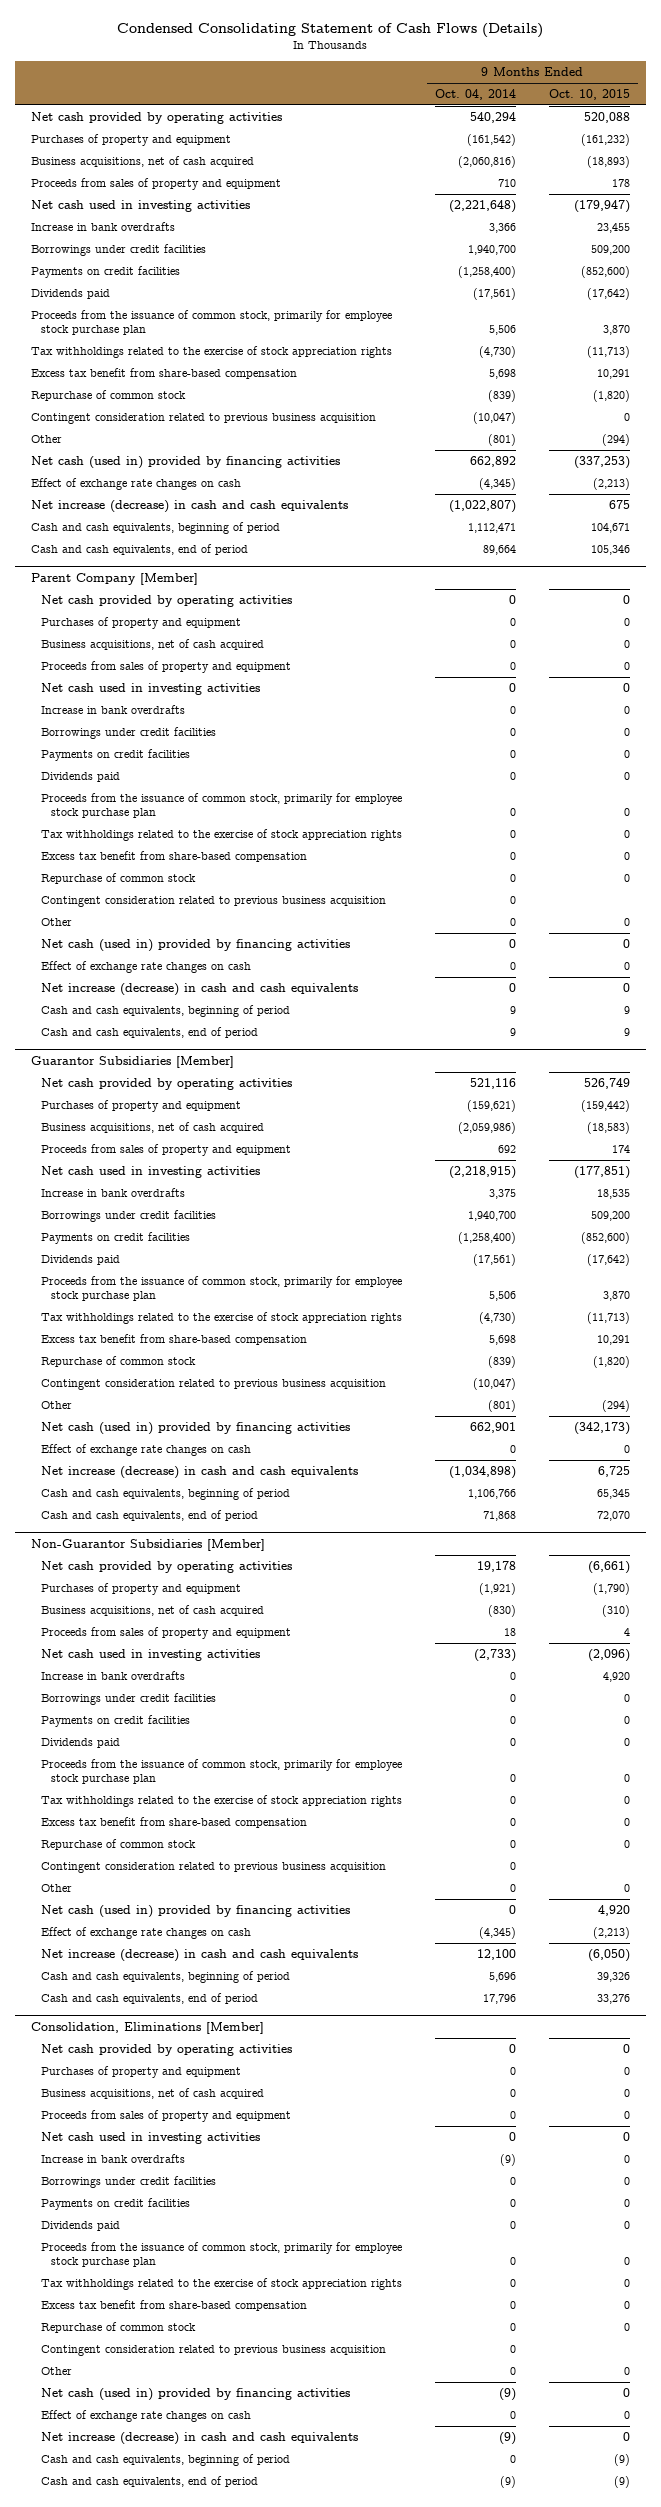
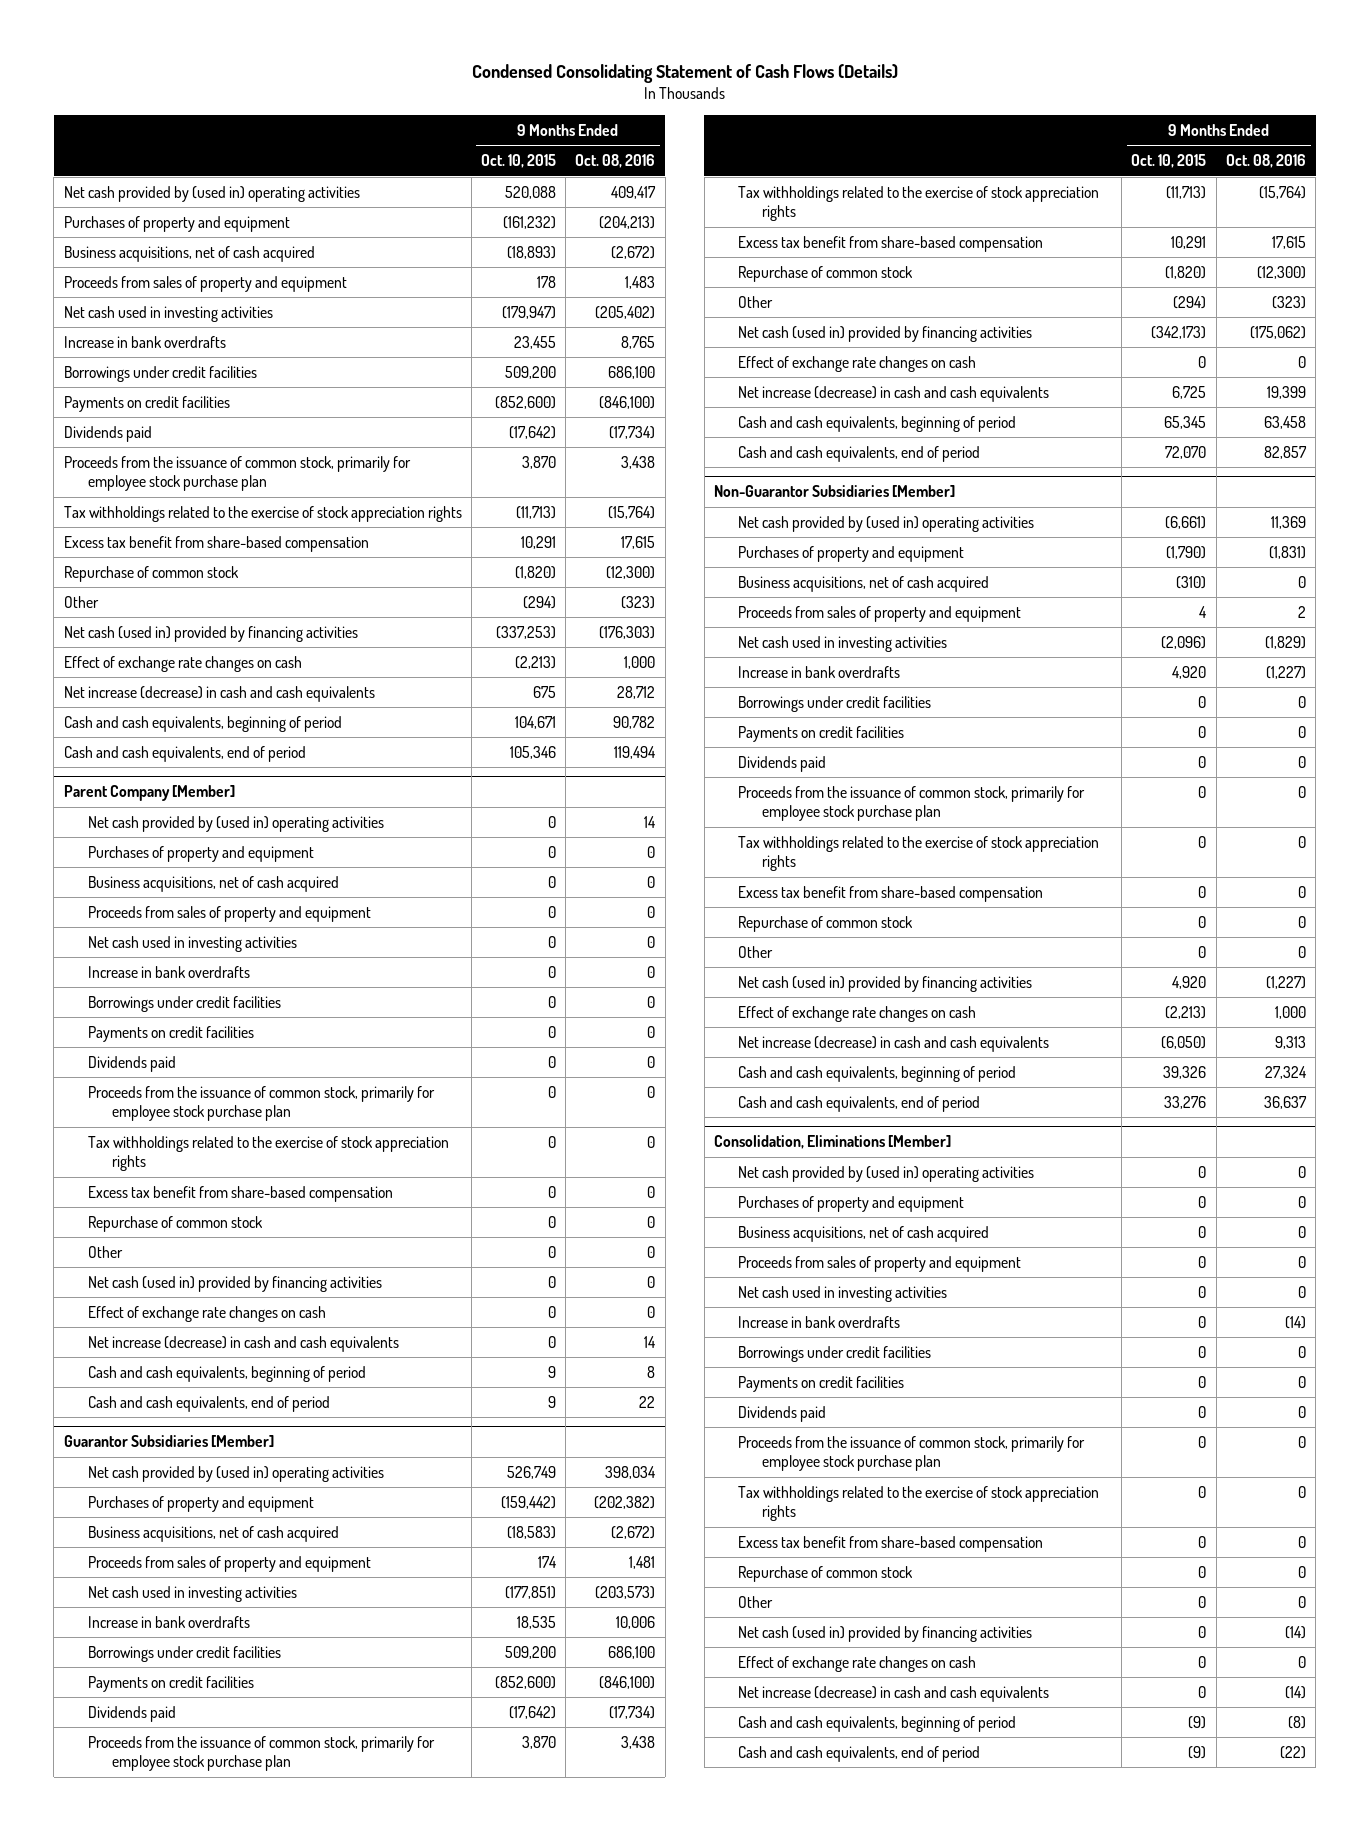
- | 9 Months Ended Oct. 04, 2014 | 9 Months Ended Oct. 10, 2015
+ | 9 Months Ended Oct. 10, 2015 | 9 Months Ended Oct. 08, 2016
- Net cash provided by operating activities | 540,294 | 520,088
+ Net cash provided by (used in) operating activities | 520,088 | 409,417
- Contingent consideration related to previous business acquisition | (10,047) | 0
@ Parent Company [Member]
- Net cash provided by operating activities | 0 | 0
+ Net cash provided by (used in) operating activities | 0 | 14
- Contingent consideration related to previous business acquisition | 0 |
@ Guarantor Subsidiaries [Member]
- Net cash provided by operating activities | 521,116 | 526,749
+ Net cash provided by (used in) operating activities | 526,749 | 398,034
- Contingent consideration related to previous business acquisition | (10,047) |
@ Non-Guarantor Subsidiaries [Member]
- Net cash provided by operating activities | 19,178 | (6,661)
+ Net cash provided by (used in) operating activities | (6,661) | 11,369
- Contingent consideration related to previous business acquisition | 0 |
@ Consolidation, Eliminations [Member]
- Net cash provided by operating activities | 0 | 0
+ Net cash provided by (used in) operating activities | 0 | 0
- Contingent consideration related to previous business acquisition | 0 |

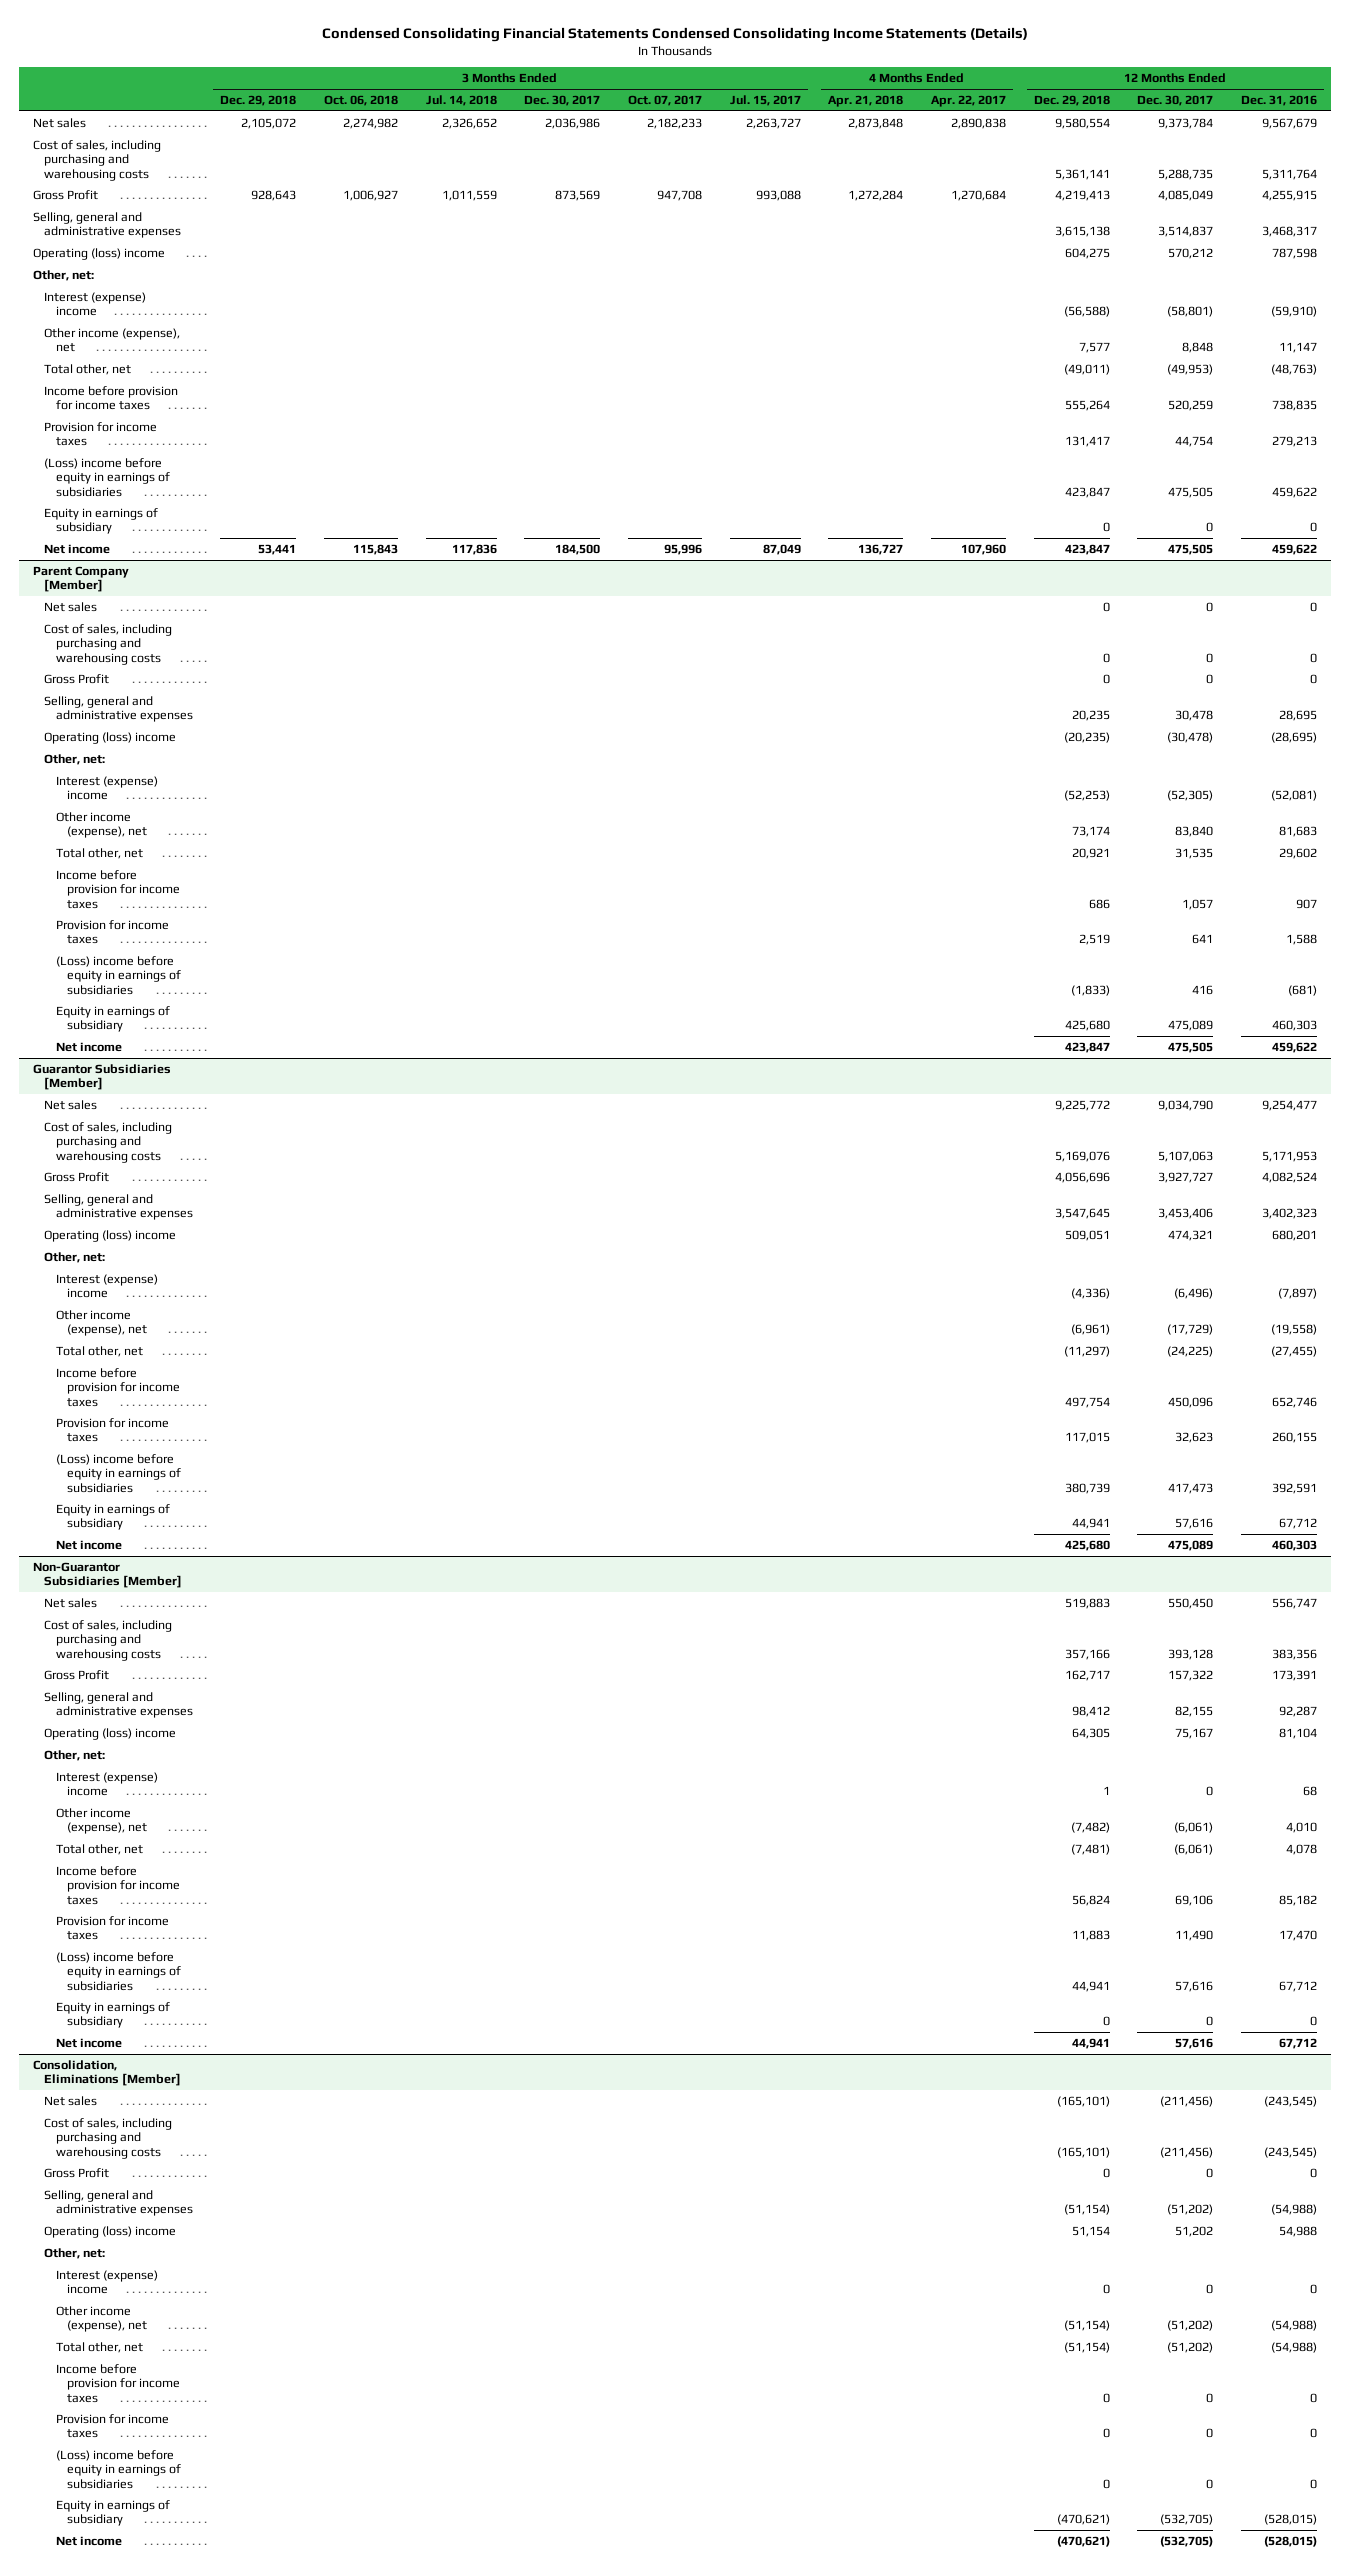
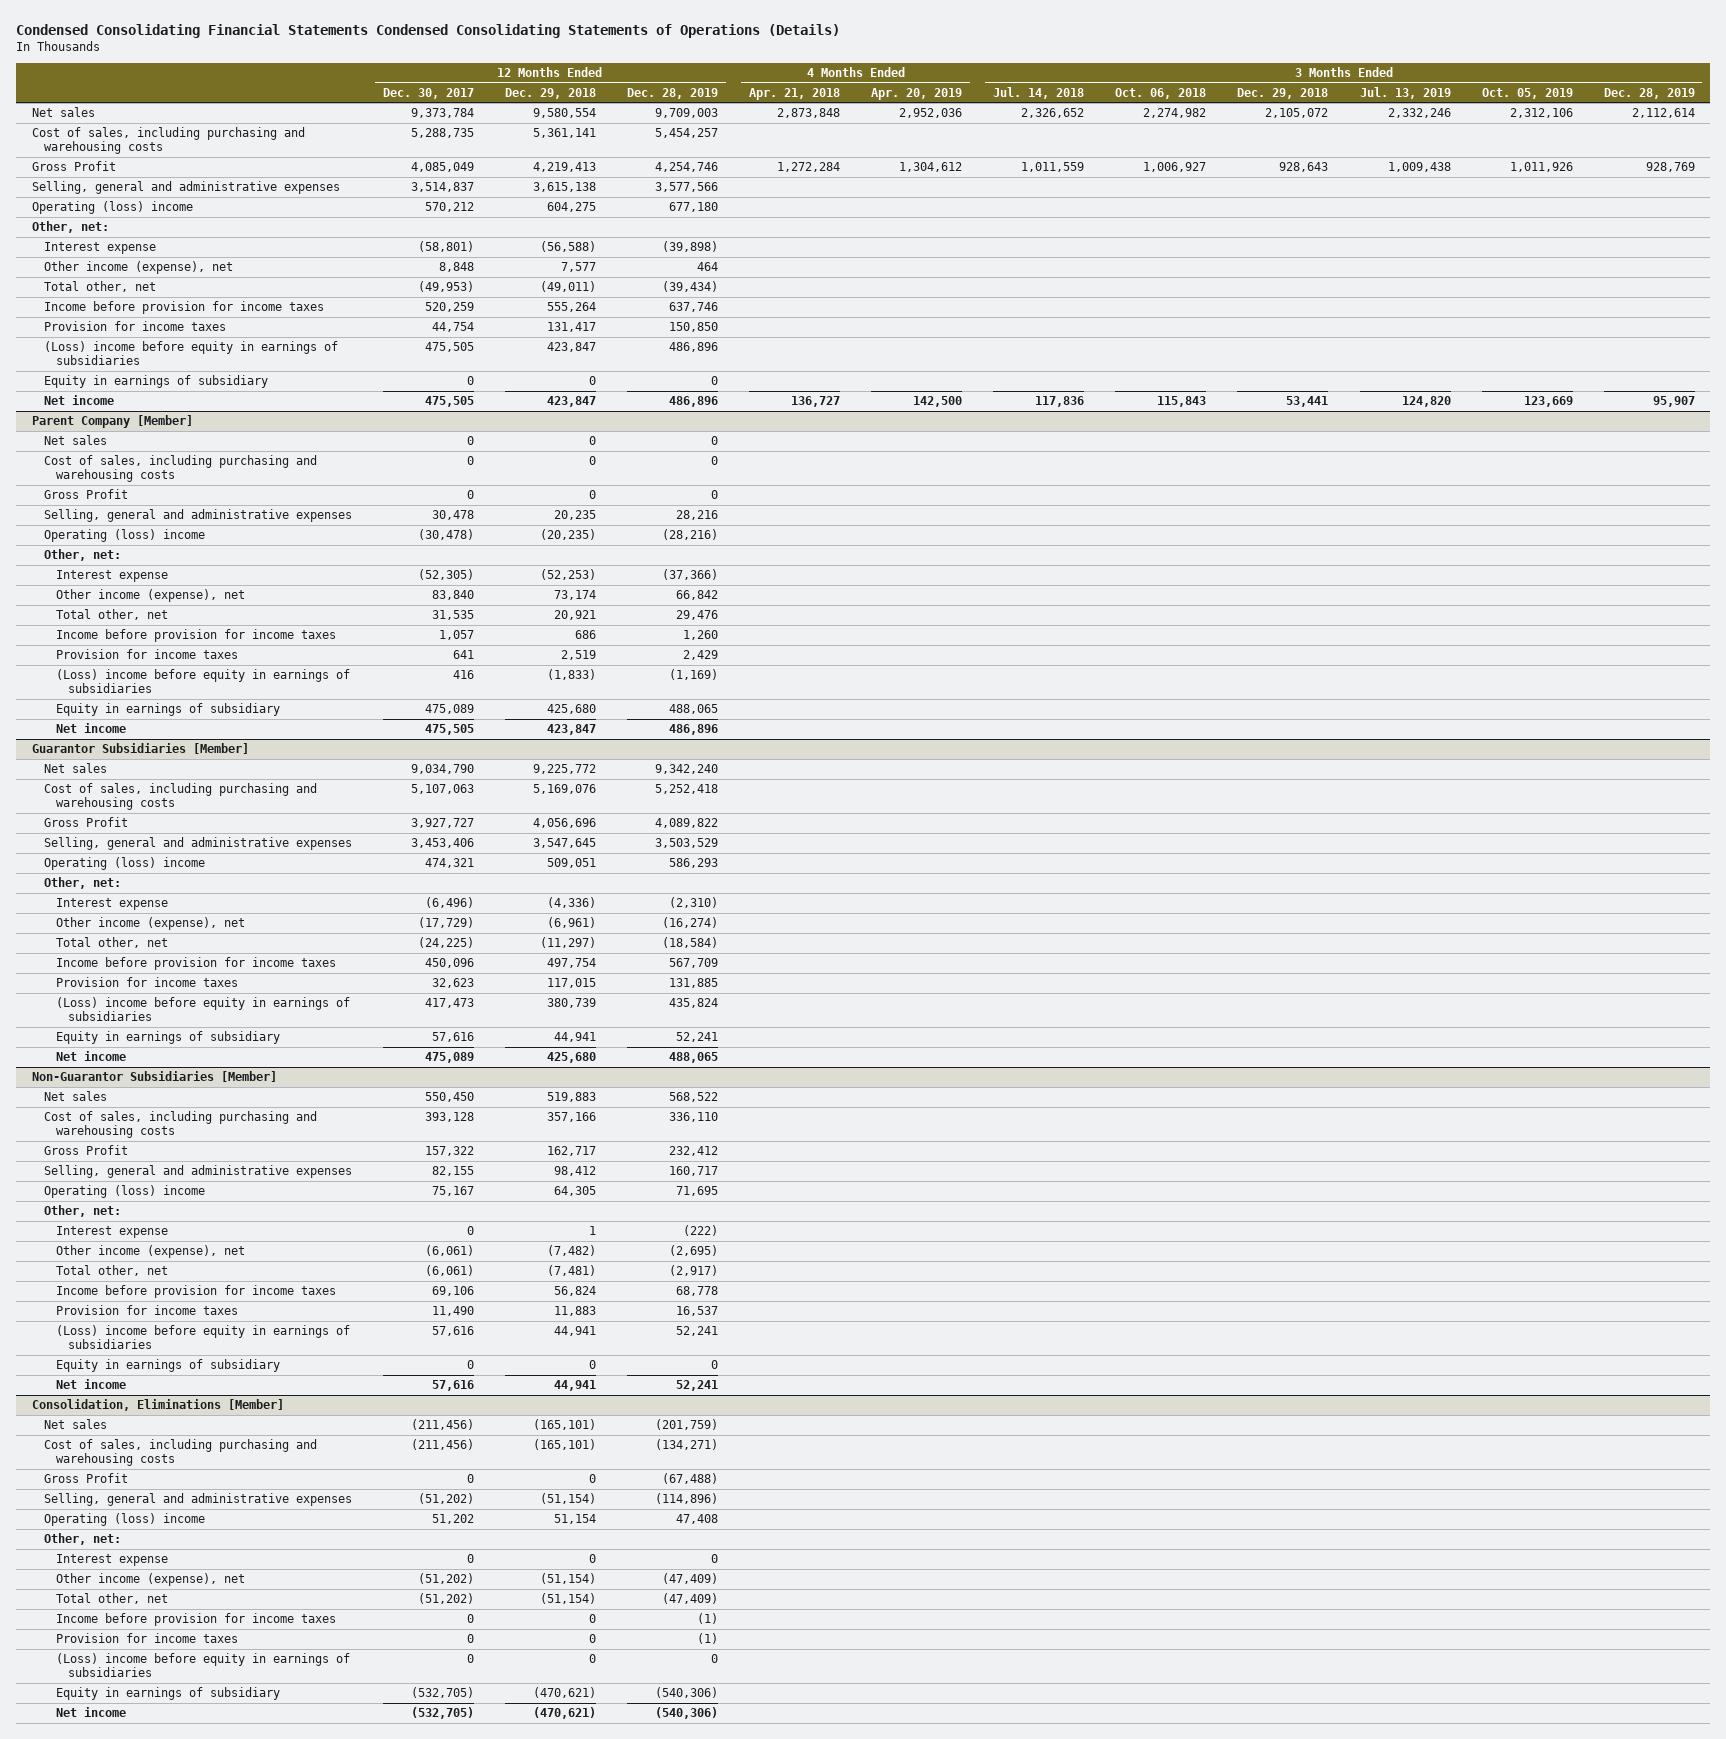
- Condensed Consolidating Financial Statements Condensed Consolidating Income Statements (Details)
+ Condensed Consolidating Financial Statements Condensed Consolidating Statements of Operations (Details)
- | 3 Months Ended Dec. 29, 2018 | 3 Months Ended Oct. 06, 2018 | 3 Months Ended Jul. 14, 2018 | 3 Months Ended Dec. 30, 2017 | 3 Months Ended Oct. 07, 2017 | 3 Months Ended Jul. 15, 2017 | 4 Months Ended Apr. 21, 2018 | 4 Months Ended Apr. 22, 2017 | 12 Months Ended Dec. 29, 2018 | 12 Months Ended Dec. 30, 2017 | 12 Months Ended Dec. 31, 2016
+ | 12 Months Ended Dec. 30, 2017 | 12 Months Ended Dec. 29, 2018 | 12 Months Ended Dec. 28, 2019 | 4 Months Ended Apr. 21, 2018 | 4 Months Ended Apr. 20, 2019 | 3 Months Ended Jul. 14, 2018 | 3 Months Ended Oct. 06, 2018 | 3 Months Ended Dec. 29, 2018 | 3 Months Ended Jul. 13, 2019 | 3 Months Ended Oct. 05, 2019 | 3 Months Ended Dec. 28, 2019
- Interest (expense) income | | | | | | | | | (56,588) | (58,801) | (59,910)
+ Interest expense | (58,801) | (56,588) | (39,898) | | | | | | | |
@ Parent Company [Member]
- Interest (expense) income | | | | | | | | | (52,253) | (52,305) | (52,081)
+ Interest expense | (52,305) | (52,253) | (37,366) | | | | | | | |
@ Guarantor Subsidiaries [Member]
- Interest (expense) income | | | | | | | | | (4,336) | (6,496) | (7,897)
+ Interest expense | (6,496) | (4,336) | (2,310) | | | | | | | |
@ Non-Guarantor Subsidiaries [Member]
- Interest (expense) income | | | | | | | | | 1 | 0 | 68
+ Interest expense | 0 | 1 | (222) | | | | | | | |
@ Consolidation, Eliminations [Member]
- Interest (expense) income | | | | | | | | | 0 | 0 | 0
+ Interest expense | 0 | 0 | 0 | | | | | | | |

